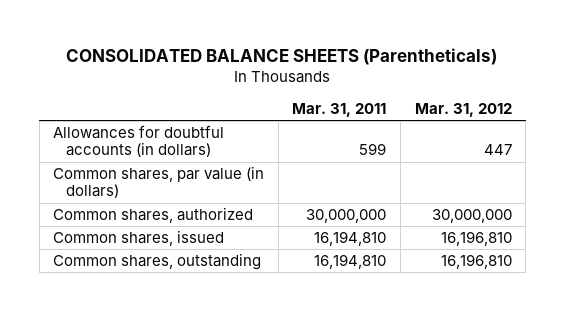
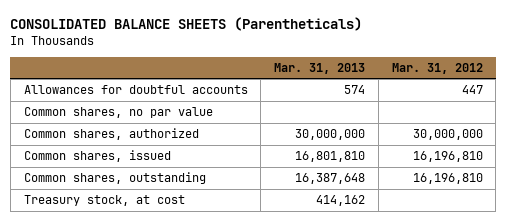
- | Mar. 31, 2011 | Mar. 31, 2012
+ | Mar. 31, 2013 | Mar. 31, 2012
- Allowances for doubtful accounts (in dollars) | 599 | 447
- Common shares, par value (in dollars)
+ Allowances for doubtful accounts | 574 | 447
+ Common shares, no par value
+ Treasury stock, at cost | 414,162 |

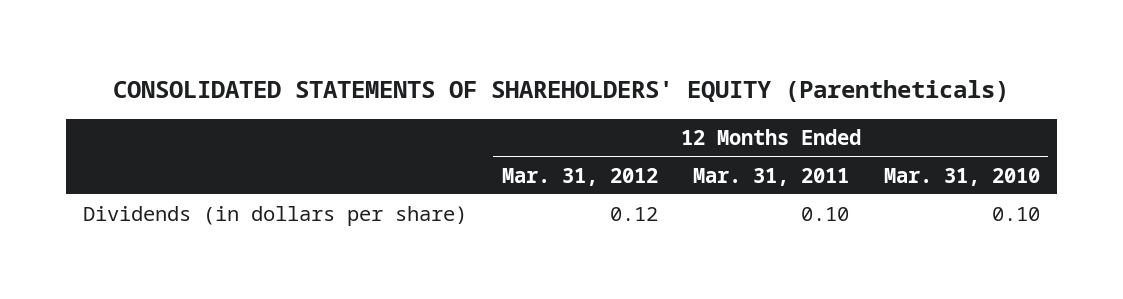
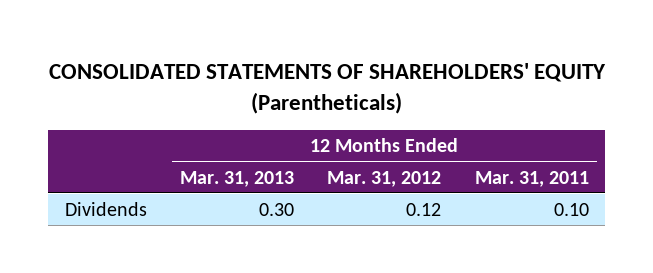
- | 12 Months Ended Mar. 31, 2012 | 12 Months Ended Mar. 31, 2011 | 12 Months Ended Mar. 31, 2010
+ | 12 Months Ended Mar. 31, 2013 | 12 Months Ended Mar. 31, 2012 | 12 Months Ended Mar. 31, 2011
- Dividends (in dollars per share) | 0.12 | 0.10 | 0.10
+ Dividends | 0.30 | 0.12 | 0.10

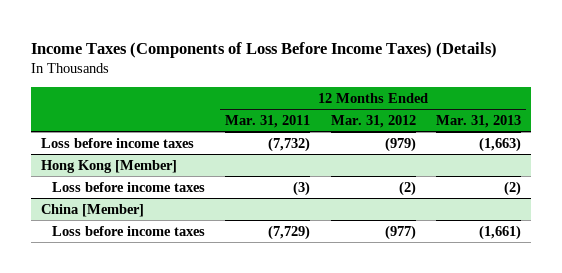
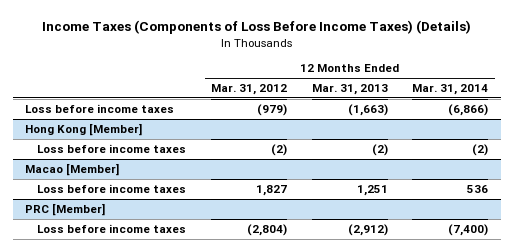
- | 12 Months Ended Mar. 31, 2011 | 12 Months Ended Mar. 31, 2012 | 12 Months Ended Mar. 31, 2013
+ | 12 Months Ended Mar. 31, 2012 | 12 Months Ended Mar. 31, 2013 | 12 Months Ended Mar. 31, 2014
- China [Member]
- Loss before income taxes | (7,729) | (977) | (1,661)
+ Macao [Member]
+ Loss before income taxes | 1,827 | 1,251 | 536
+ PRC [Member]
+ Loss before income taxes | (2,804) | (2,912) | (7,400)

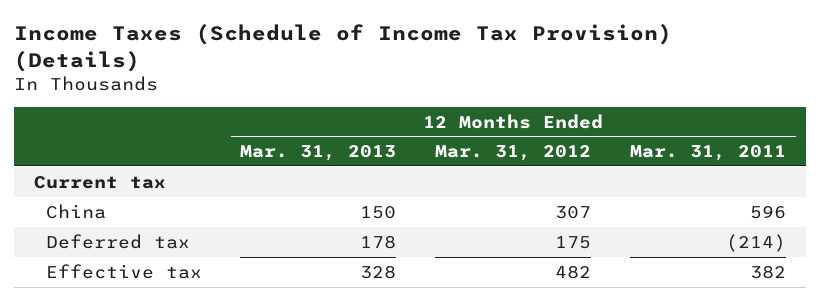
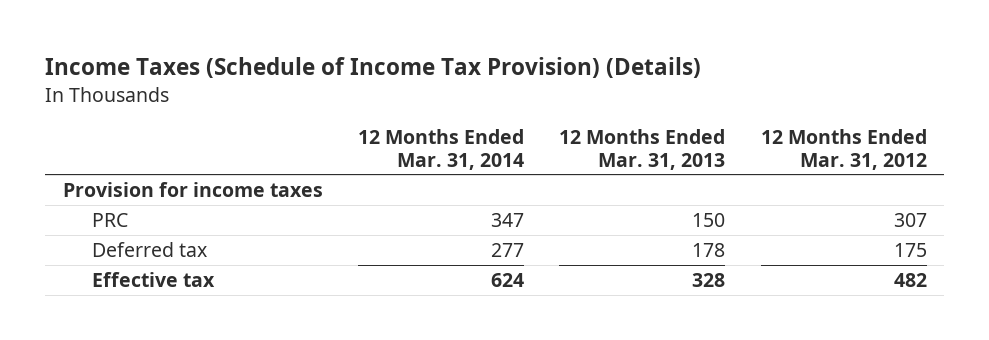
- | 12 Months Ended Mar. 31, 2013 | 12 Months Ended Mar. 31, 2012 | 12 Months Ended Mar. 31, 2011
+ | 12 Months Ended Mar. 31, 2014 | 12 Months Ended Mar. 31, 2013 | 12 Months Ended Mar. 31, 2012
- Current tax
- China | 150 | 307 | 596
+ Provision for income taxes
+ PRC | 347 | 150 | 307

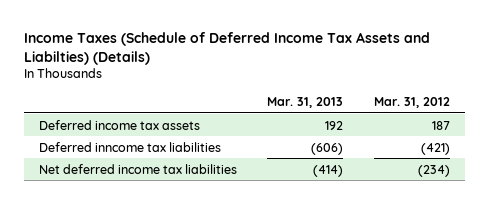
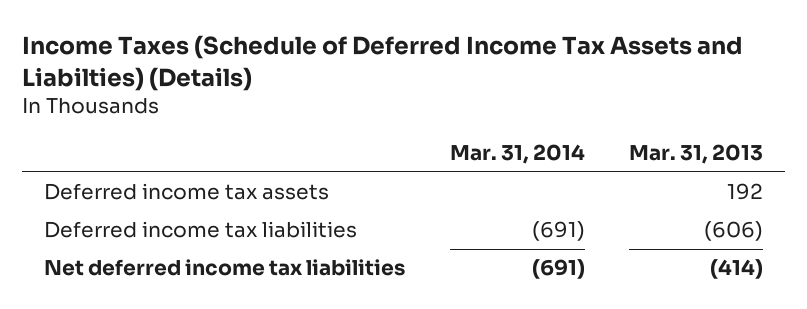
- | Mar. 31, 2013 | Mar. 31, 2012
+ | Mar. 31, 2014 | Mar. 31, 2013
- Deferred inncome tax liabilities | (606) | (421)
+ Deferred income tax liabilities | (691) | (606)

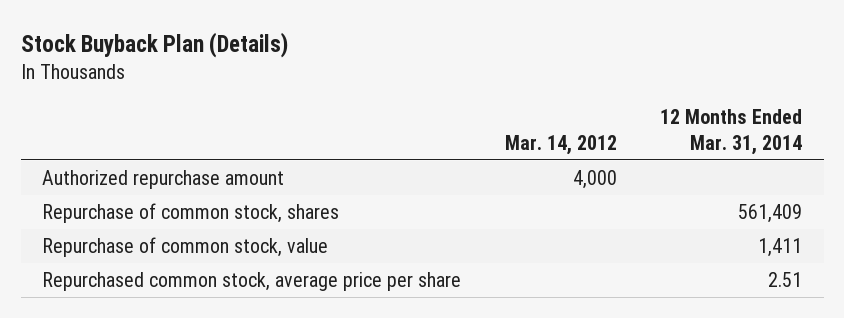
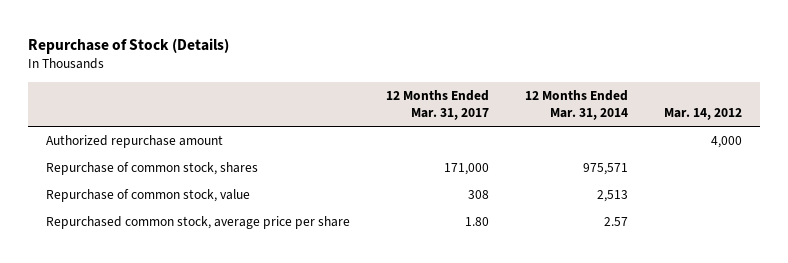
- Stock Buyback Plan (Details)
+ Repurchase of Stock (Details)
- | Mar. 14, 2012 | 12 Months Ended Mar. 31, 2014
+ | 12 Months Ended Mar. 31, 2017 | 12 Months Ended Mar. 31, 2014 | Mar. 14, 2012
- Repurchase of common stock, shares | | 561,409
- Repurchase of common stock, value | | 1,411
- Repurchased common stock, average price per share | | 2.51
+ Repurchase of common stock, shares | 171,000 | 975,571 |
+ Repurchase of common stock, value | 308 | 2,513 |
+ Repurchased common stock, average price per share | 1.80 | 2.57 |

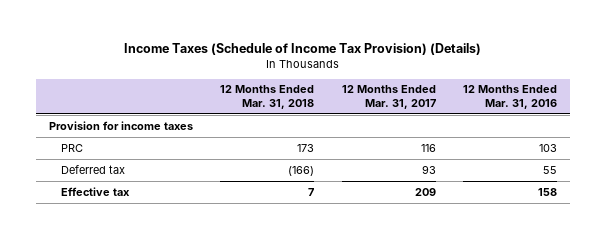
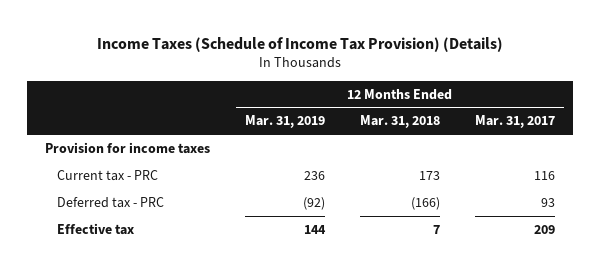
- | 12 Months Ended Mar. 31, 2018 | 12 Months Ended Mar. 31, 2017 | 12 Months Ended Mar. 31, 2016
+ | 12 Months Ended Mar. 31, 2019 | 12 Months Ended Mar. 31, 2018 | 12 Months Ended Mar. 31, 2017
- PRC | 173 | 116 | 103
- Deferred tax | (166) | 93 | 55
+ Current tax - PRC | 236 | 173 | 116
+ Deferred tax - PRC | (92) | (166) | 93

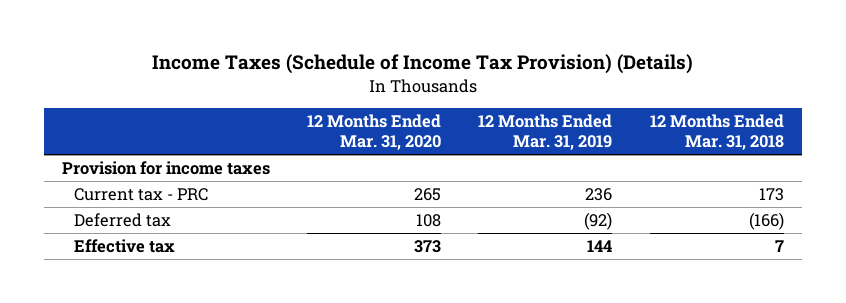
- | 12 Months Ended Mar. 31, 2019 | 12 Months Ended Mar. 31, 2018 | 12 Months Ended Mar. 31, 2017
+ | 12 Months Ended Mar. 31, 2020 | 12 Months Ended Mar. 31, 2019 | 12 Months Ended Mar. 31, 2018
- Deferred tax - PRC | (92) | (166) | 93
+ Deferred tax | 108 | (92) | (166)

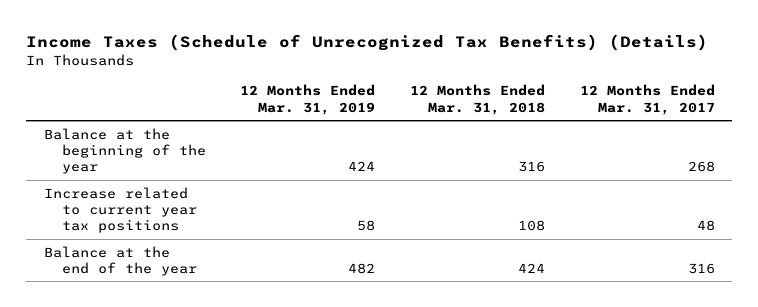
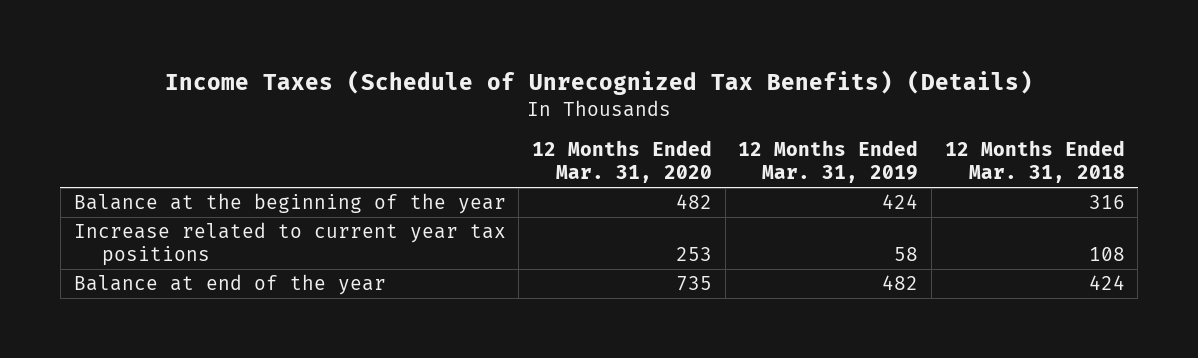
- | 12 Months Ended Mar. 31, 2019 | 12 Months Ended Mar. 31, 2018 | 12 Months Ended Mar. 31, 2017
+ | 12 Months Ended Mar. 31, 2020 | 12 Months Ended Mar. 31, 2019 | 12 Months Ended Mar. 31, 2018
- Balance at the end of the year | 482 | 424 | 316
+ Balance at end of the year | 735 | 482 | 424

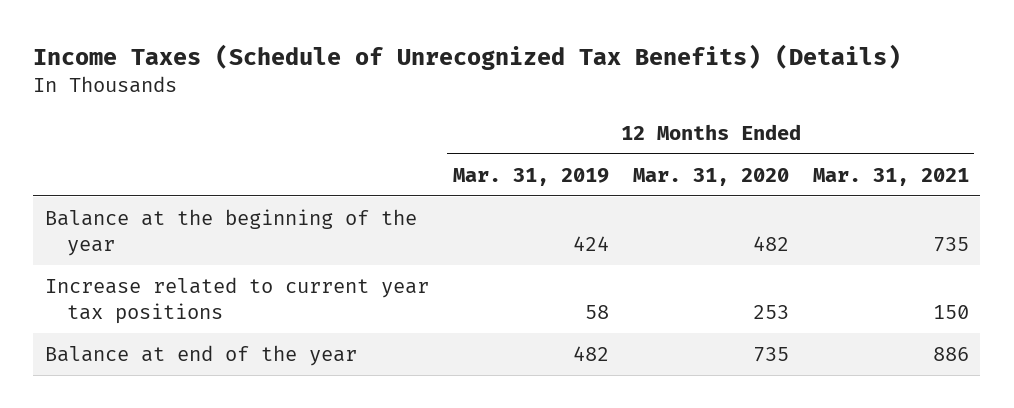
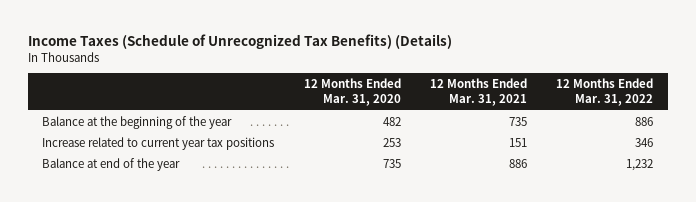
- | 12 Months Ended Mar. 31, 2019 | 12 Months Ended Mar. 31, 2020 | 12 Months Ended Mar. 31, 2021
+ | 12 Months Ended Mar. 31, 2020 | 12 Months Ended Mar. 31, 2021 | 12 Months Ended Mar. 31, 2022
- Increase related to current year tax positions | 58 | 253 | 150
+ Increase related to current year tax positions | 253 | 151 | 346

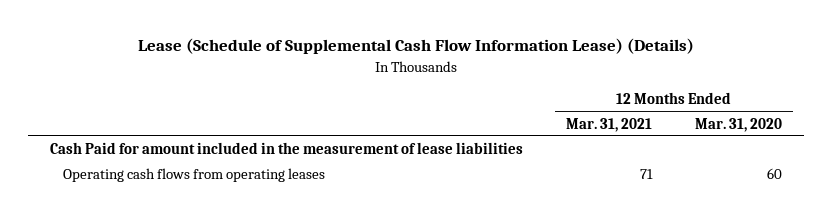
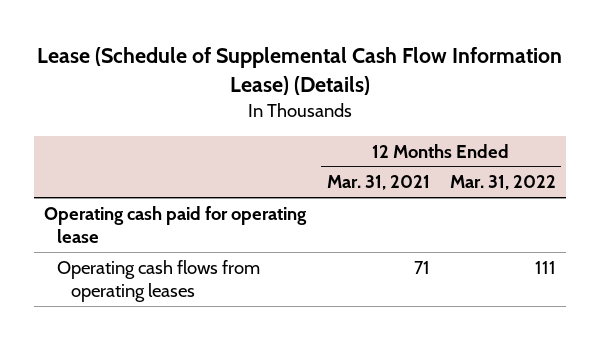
- | 12 Months Ended Mar. 31, 2021 | 12 Months Ended Mar. 31, 2020
+ | 12 Months Ended Mar. 31, 2021 | 12 Months Ended Mar. 31, 2022
- Cash Paid for amount included in the measurement of lease liabilities
+ Operating cash paid for operating lease

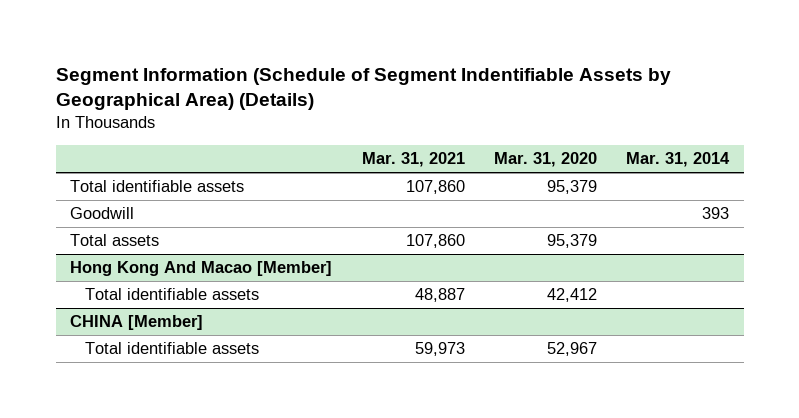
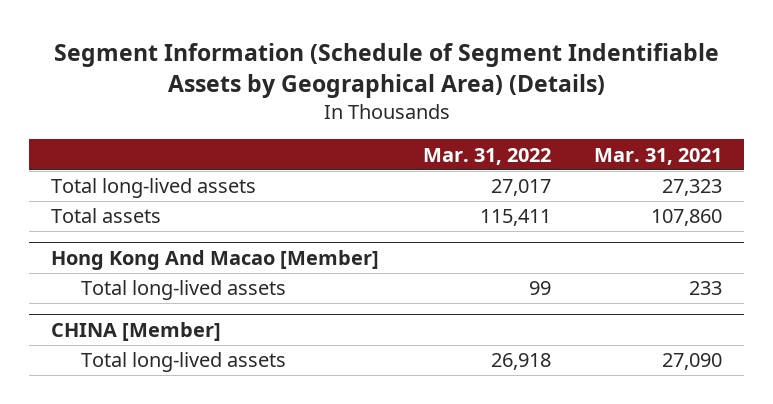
- | Mar. 31, 2021 | Mar. 31, 2020 | Mar. 31, 2014
+ | Mar. 31, 2022 | Mar. 31, 2021
- Total identifiable assets | 107,860 | 95,379 |
- Goodwill | | | 393
+ Total long-lived assets | 27,017 | 27,323
@ Hong Kong And Macao [Member]
- Total identifiable assets | 48,887 | 42,412 |
+ Total long-lived assets | 99 | 233
@ CHINA [Member]
- Total identifiable assets | 59,973 | 52,967 |
+ Total long-lived assets | 26,918 | 27,090

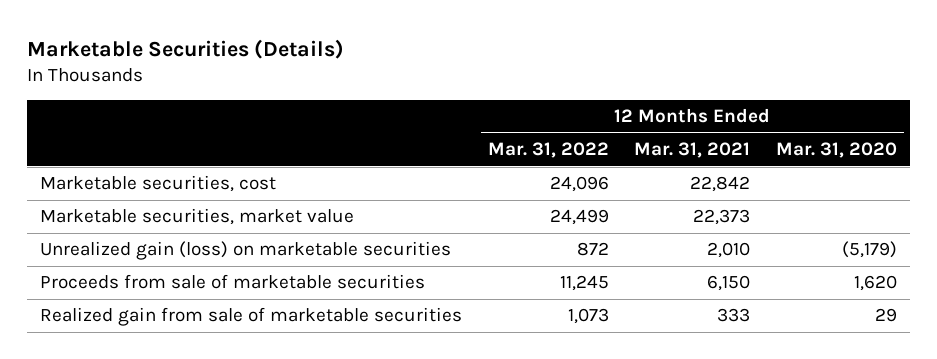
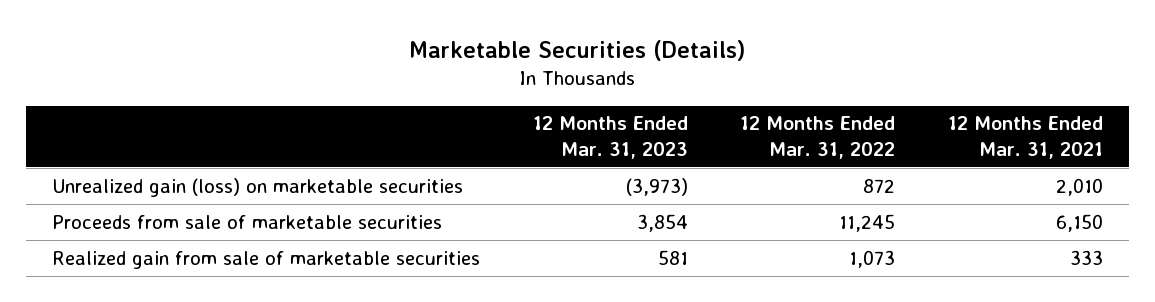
- | 12 Months Ended Mar. 31, 2022 | 12 Months Ended Mar. 31, 2021 | 12 Months Ended Mar. 31, 2020
+ | 12 Months Ended Mar. 31, 2023 | 12 Months Ended Mar. 31, 2022 | 12 Months Ended Mar. 31, 2021
- Marketable securities, cost | 24,096 | 22,842 |
- Marketable securities, market value | 24,499 | 22,373 |

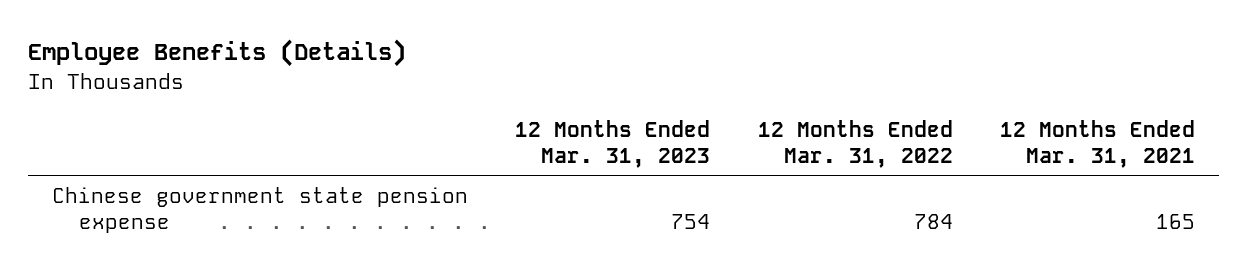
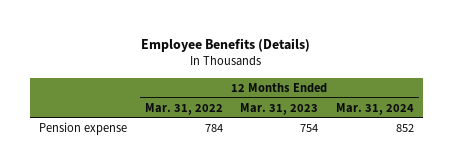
- | 12 Months Ended Mar. 31, 2023 | 12 Months Ended Mar. 31, 2022 | 12 Months Ended Mar. 31, 2021
+ | 12 Months Ended Mar. 31, 2022 | 12 Months Ended Mar. 31, 2023 | 12 Months Ended Mar. 31, 2024
- Chinese government state pension expense | 754 | 784 | 165
+ Pension expense | 784 | 754 | 852

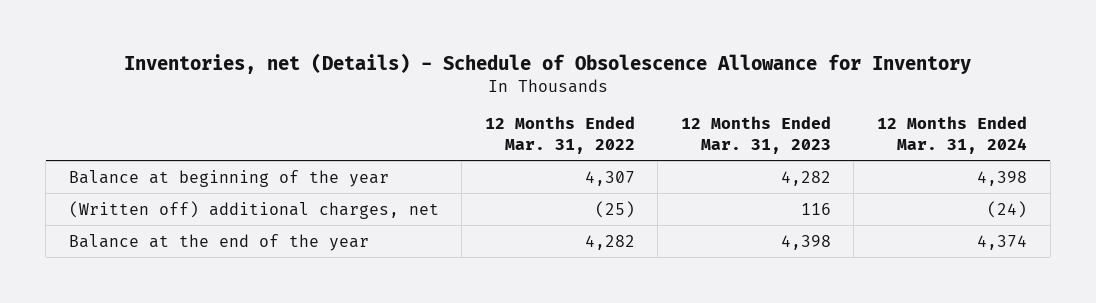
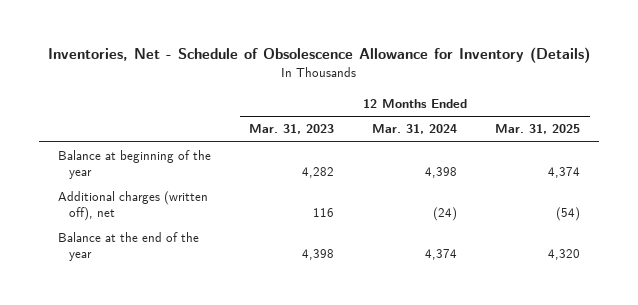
- Inventories, net (Details) - Schedule of Obsolescence Allowance for Inventory
+ Inventories, Net - Schedule of Obsolescence Allowance for Inventory (Details)
- | 12 Months Ended Mar. 31, 2022 | 12 Months Ended Mar. 31, 2023 | 12 Months Ended Mar. 31, 2024
+ | 12 Months Ended Mar. 31, 2023 | 12 Months Ended Mar. 31, 2024 | 12 Months Ended Mar. 31, 2025
- (Written off) additional charges, net | (25) | 116 | (24)
+ Additional charges (written off), net | 116 | (24) | (54)

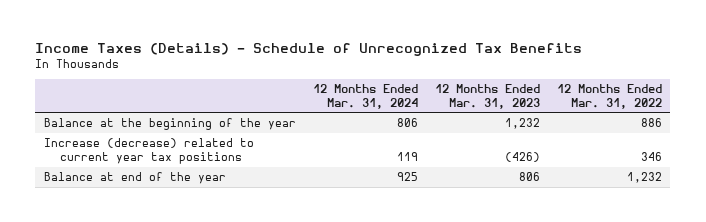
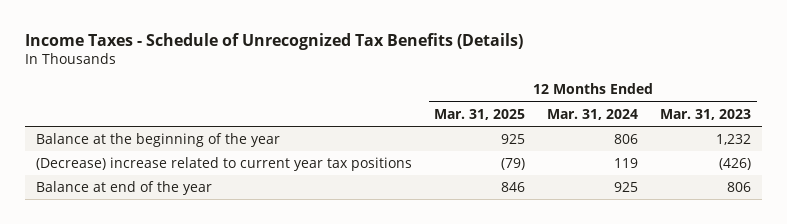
- Income Taxes (Details) - Schedule of Unrecognized Tax Benefits
+ Income Taxes - Schedule of Unrecognized Tax Benefits (Details)
- | 12 Months Ended Mar. 31, 2024 | 12 Months Ended Mar. 31, 2023 | 12 Months Ended Mar. 31, 2022
+ | 12 Months Ended Mar. 31, 2025 | 12 Months Ended Mar. 31, 2024 | 12 Months Ended Mar. 31, 2023
- Increase (decrease) related to current year tax positions | 119 | (426) | 346
+ (Decrease) increase related to current year tax positions | (79) | 119 | (426)

